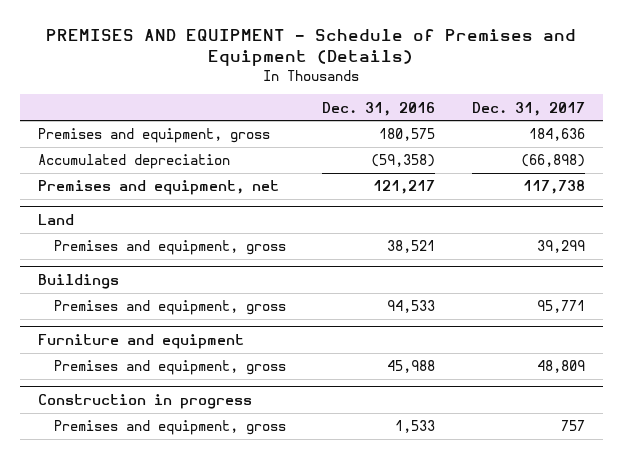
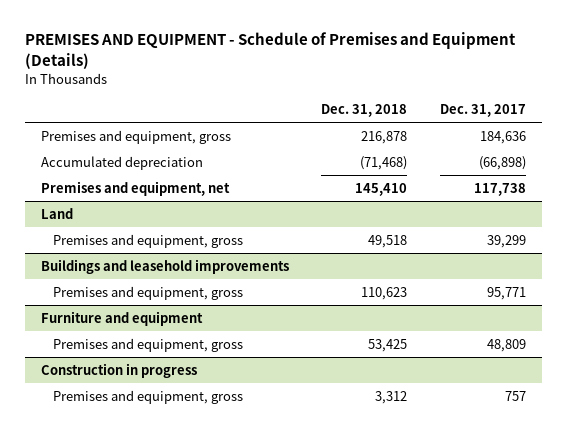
- | Dec. 31, 2016 | Dec. 31, 2017
+ | Dec. 31, 2018 | Dec. 31, 2017
- Buildings
+ Buildings and leasehold improvements

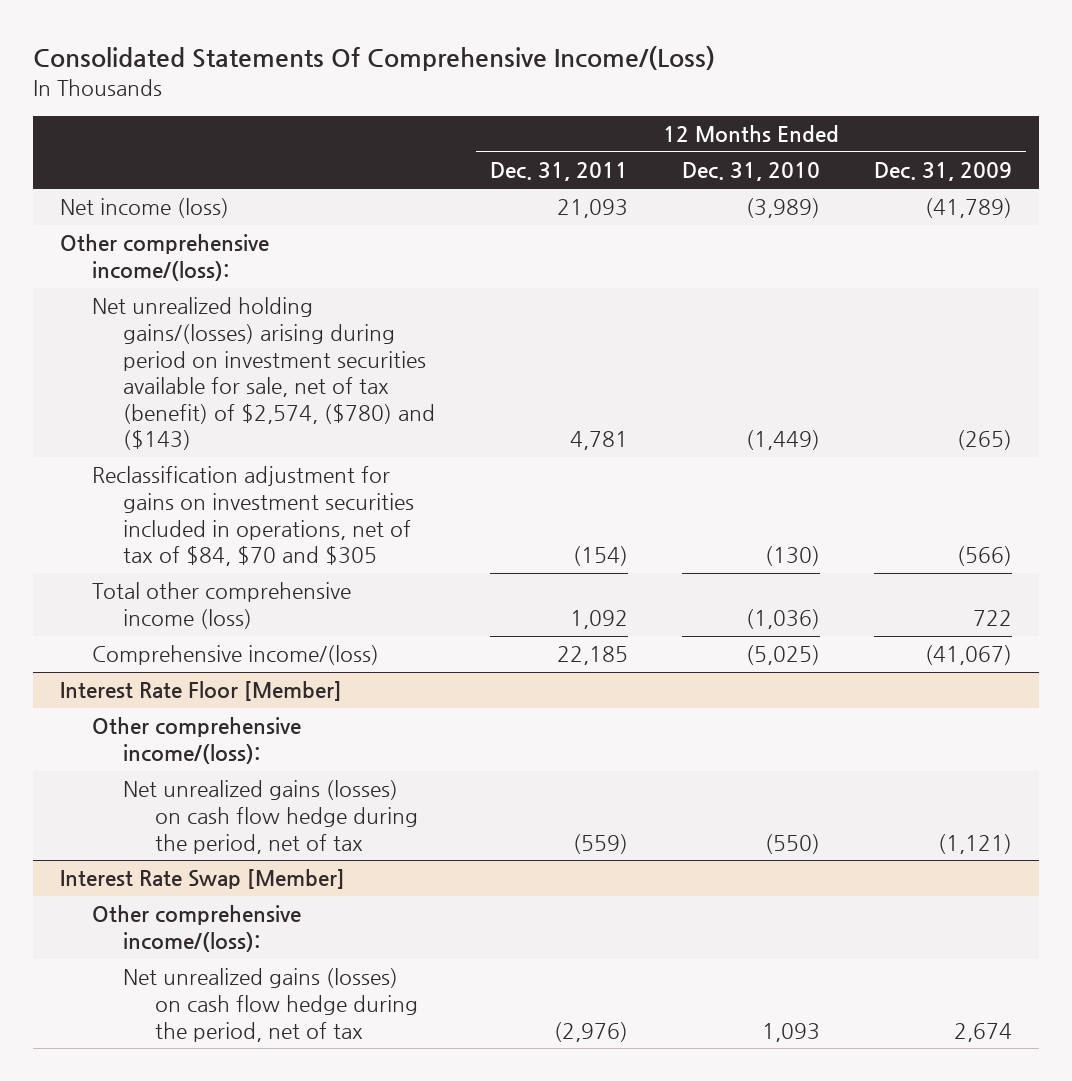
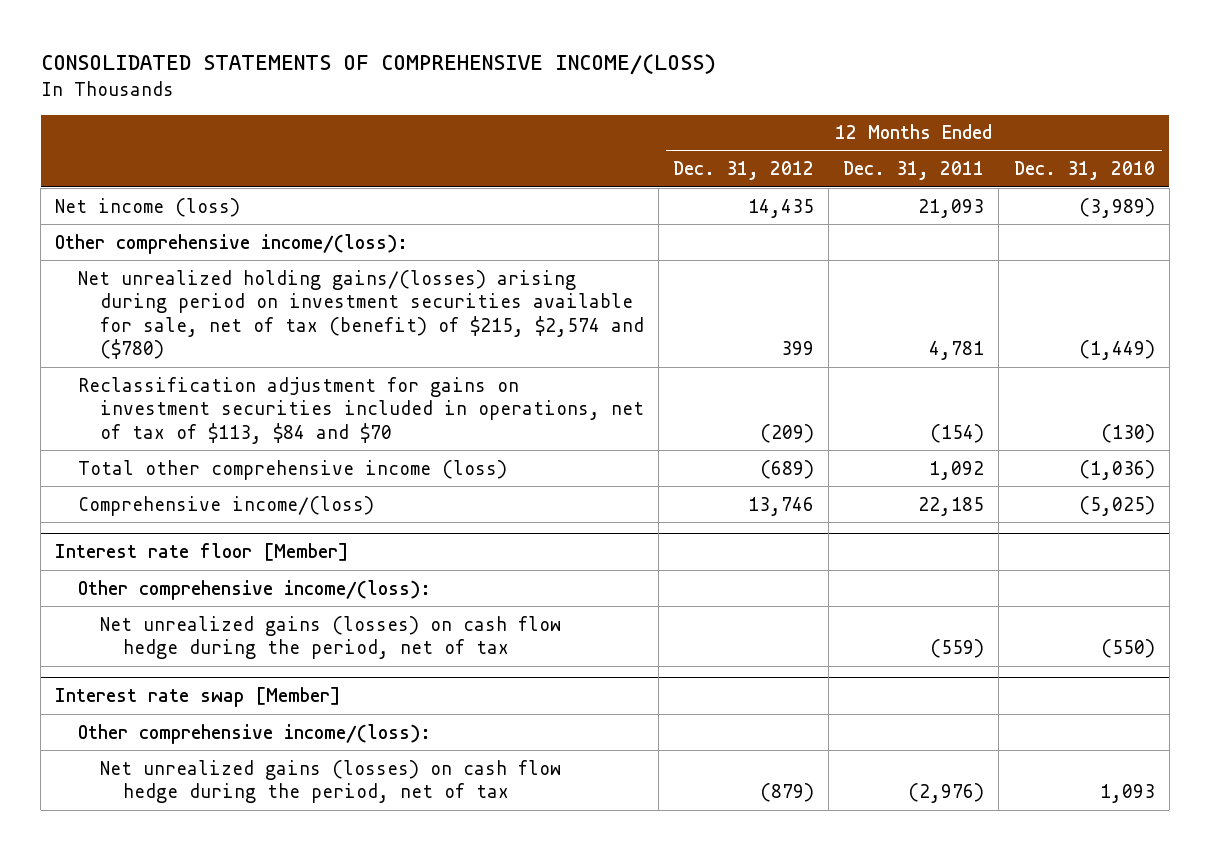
- Consolidated Statements Of Comprehensive Income/(Loss)
+ CONSOLIDATED STATEMENTS OF COMPREHENSIVE INCOME/(LOSS)
- | 12 Months Ended Dec. 31, 2011 | 12 Months Ended Dec. 31, 2010 | 12 Months Ended Dec. 31, 2009
+ | 12 Months Ended Dec. 31, 2012 | 12 Months Ended Dec. 31, 2011 | 12 Months Ended Dec. 31, 2010
- Net unrealized holding gains/(losses) arising during period on investment securities available for sale, net of tax (benefit) of $2,574, ($780) and ($143) | 4,781 | (1,449) | (265)
- Reclassification adjustment for gains on investment securities included in operations, net of tax of $84, $70 and $305 | (154) | (130) | (566)
+ Net unrealized holding gains/(losses) arising during period on investment securities available for sale, net of tax (benefit) of $215, $2,574 and ($780) | 399 | 4,781 | (1,449)
+ Reclassification adjustment for gains on investment securities included in operations, net of tax of $113, $84 and $70 | (209) | (154) | (130)
- Interest Rate Floor [Member]
+ Interest rate floor [Member]
- Interest Rate Swap [Member]
+ Interest rate swap [Member]

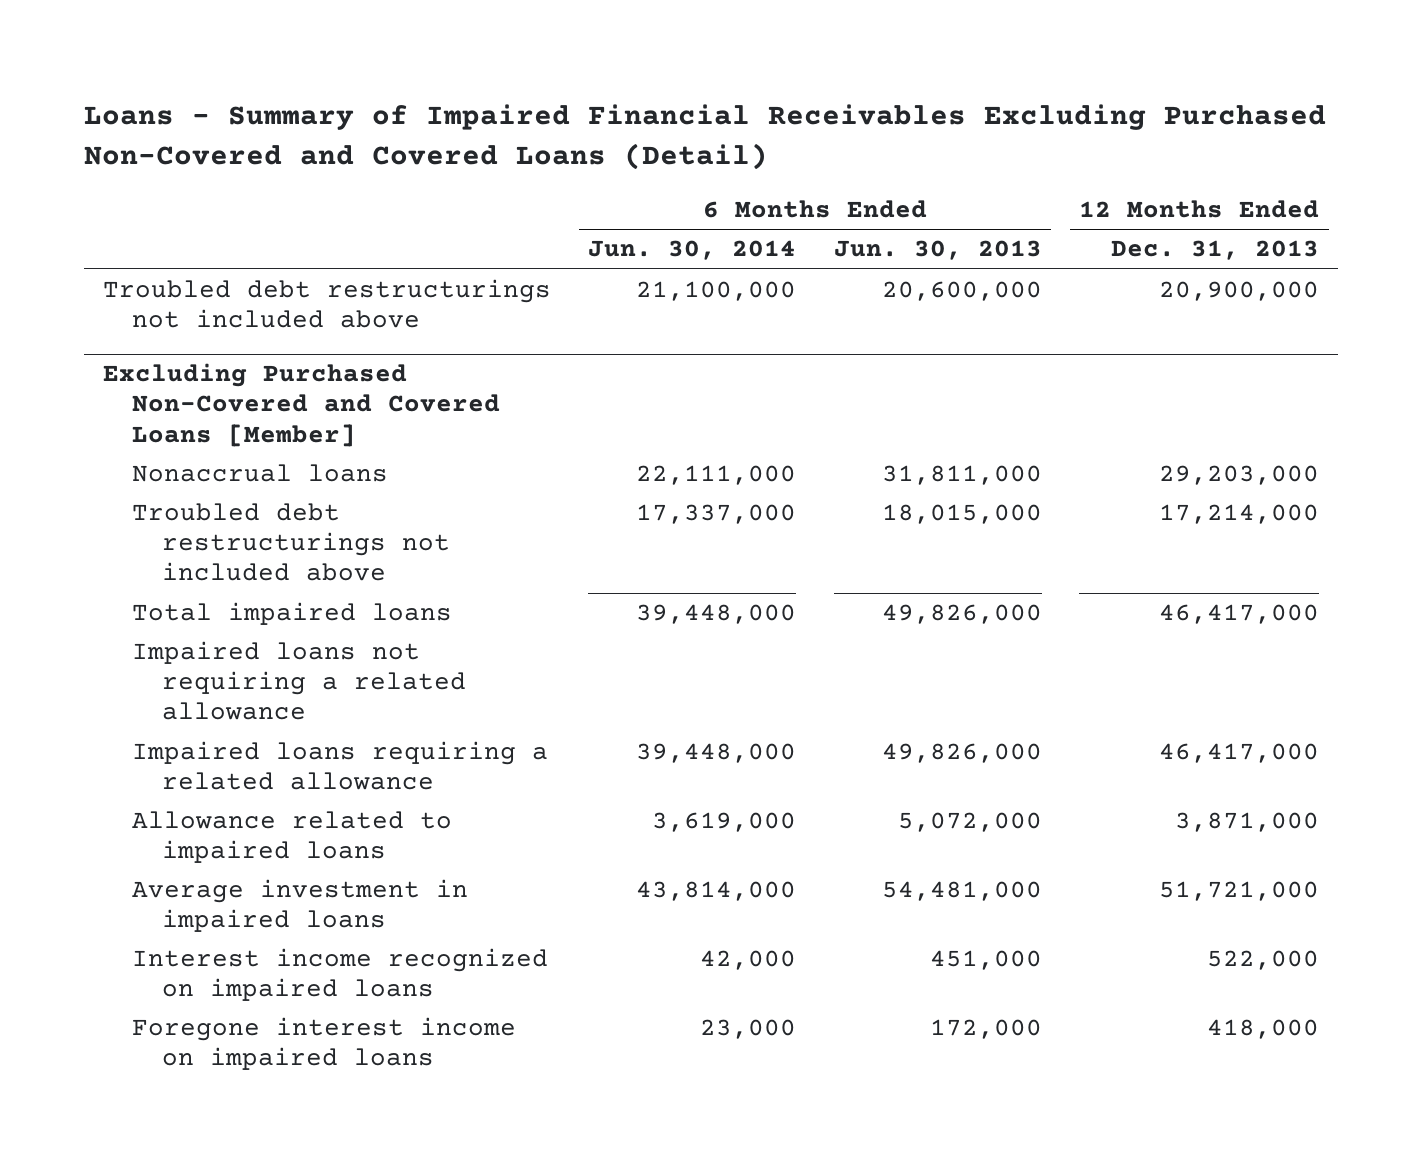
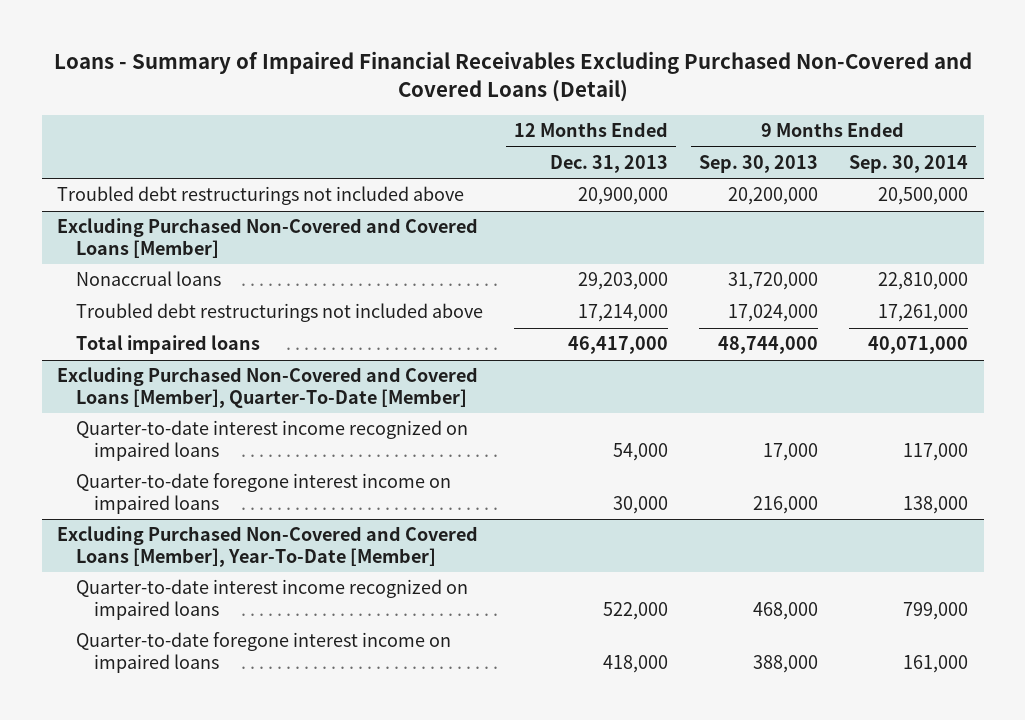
- | 6 Months Ended Jun. 30, 2014 | 6 Months Ended Jun. 30, 2013 | 12 Months Ended Dec. 31, 2013
+ | 12 Months Ended Dec. 31, 2013 | 9 Months Ended Sep. 30, 2013 | 9 Months Ended Sep. 30, 2014
@ Excluding Purchased Non-Covered and Covered Loans [Member]
- Impaired loans not requiring a related allowance
- Impaired loans requiring a related allowance | 39,448,000 | 49,826,000 | 46,417,000
- Allowance related to impaired loans | 3,619,000 | 5,072,000 | 3,871,000
- Average investment in impaired loans | 43,814,000 | 54,481,000 | 51,721,000
- Interest income recognized on impaired loans | 42,000 | 451,000 | 522,000
- Foregone interest income on impaired loans | 23,000 | 172,000 | 418,000
+ Excluding Purchased Non-Covered and Covered Loans [Member], Quarter-To-Date [Member]
+ Quarter-to-date interest income recognized on impaired loans | 54,000 | 17,000 | 117,000
+ Quarter-to-date foregone interest income on impaired loans | 30,000 | 216,000 | 138,000
+ Excluding Purchased Non-Covered and Covered Loans [Member], Year-To-Date [Member]
+ Quarter-to-date interest income recognized on impaired loans | 522,000 | 468,000 | 799,000
+ Quarter-to-date foregone interest income on impaired loans | 418,000 | 388,000 | 161,000

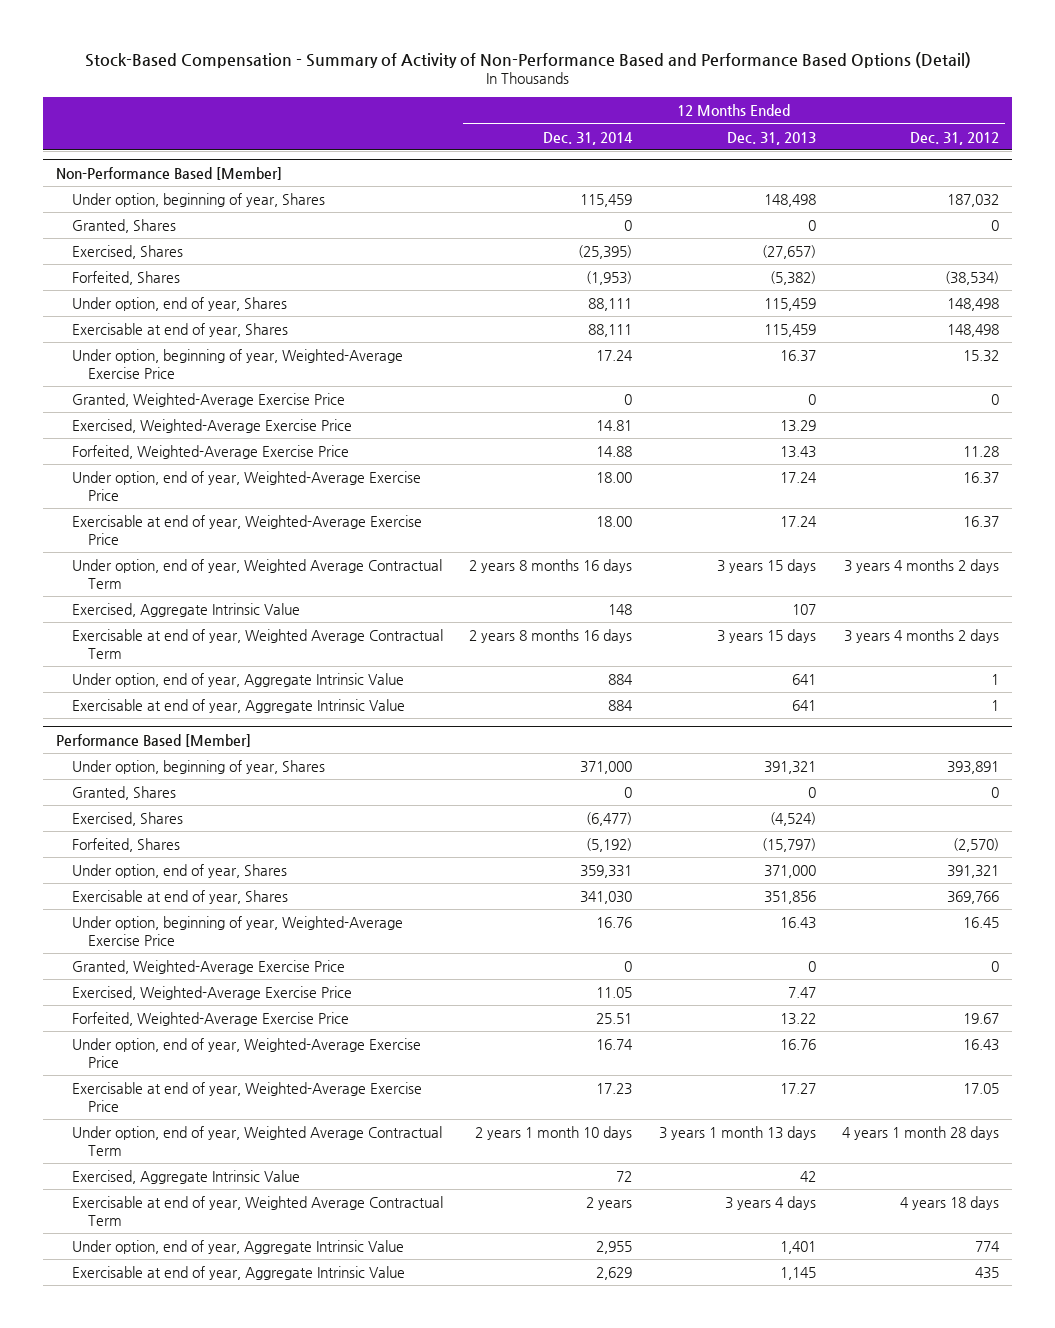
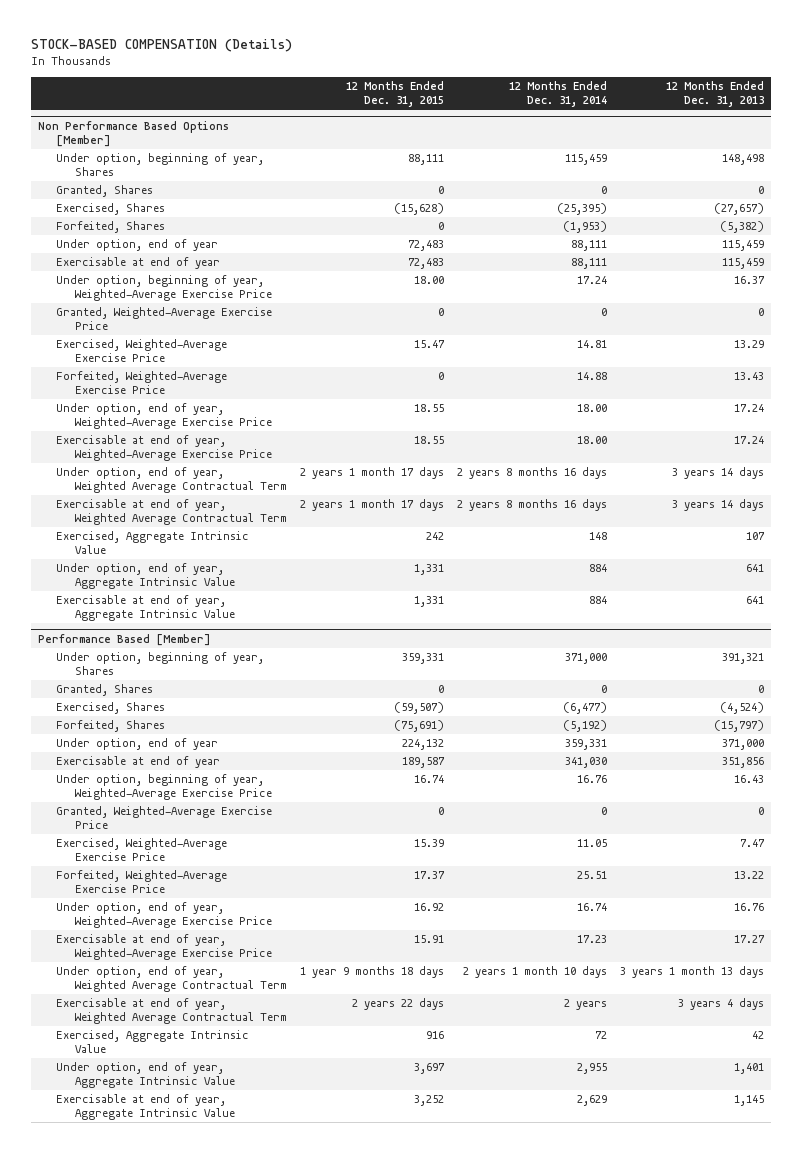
- Stock-Based Compensation - Summary of Activity of Non-Performance Based and Performance Based Options (Detail)
+ STOCK-BASED COMPENSATION (Details)
- | 12 Months Ended Dec. 31, 2014 | 12 Months Ended Dec. 31, 2013 | 12 Months Ended Dec. 31, 2012
+ | 12 Months Ended Dec. 31, 2015 | 12 Months Ended Dec. 31, 2014 | 12 Months Ended Dec. 31, 2013
- Non-Performance Based [Member]
+ Non Performance Based Options [Member]
- Under option, end of year, Shares | 88,111 | 115,459 | 148,498
- Exercisable at end of year, Shares | 88,111 | 115,459 | 148,498
+ Under option, end of year | 72,483 | 88,111 | 115,459
+ Exercisable at end of year | 72,483 | 88,111 | 115,459
- Under option, end of year, Weighted Average Contractual Term | 2 years 8 months 16 days | 3 years 15 days | 3 years 4 months 2 days
+ Under option, end of year, Weighted Average Contractual Term | 2 years 1 month 17 days | 2 years 8 months 16 days | 3 years 14 days
+ Exercisable at end of year, Weighted Average Contractual Term | 2 years 1 month 17 days | 2 years 8 months 16 days | 3 years 14 days
- Exercisable at end of year, Weighted Average Contractual Term | 2 years 8 months 16 days | 3 years 15 days | 3 years 4 months 2 days
@ Performance Based [Member]
- Under option, end of year, Shares | 359,331 | 371,000 | 391,321
- Exercisable at end of year, Shares | 341,030 | 351,856 | 369,766
+ Under option, end of year | 224,132 | 359,331 | 371,000
+ Exercisable at end of year | 189,587 | 341,030 | 351,856
moved down: Exercised, Aggregate Intrinsic Value | 916 | 72 | 42

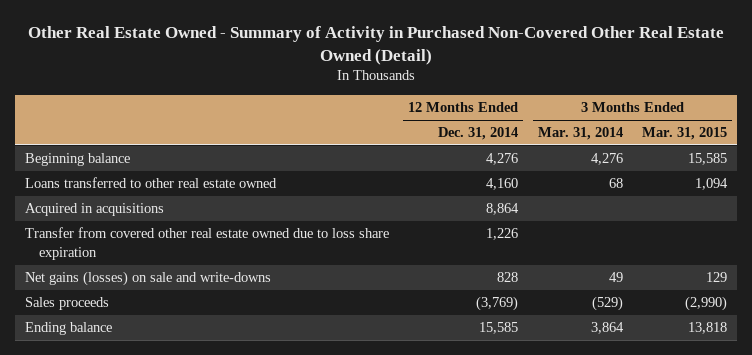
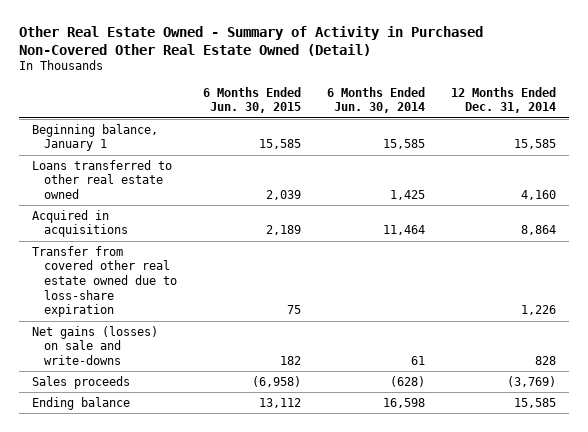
- | 12 Months Ended Dec. 31, 2014 | 3 Months Ended Mar. 31, 2014 | 3 Months Ended Mar. 31, 2015
+ | 6 Months Ended Jun. 30, 2015 | 6 Months Ended Jun. 30, 2014 | 12 Months Ended Dec. 31, 2014
- Beginning balance | 4,276 | 4,276 | 15,585
+ Beginning balance, January 1 | 15,585 | 15,585 | 15,585
- Transfer from covered other real estate owned due to loss share expiration | 1,226 | |
+ Transfer from covered other real estate owned due to loss-share expiration | 75 | | 1,226

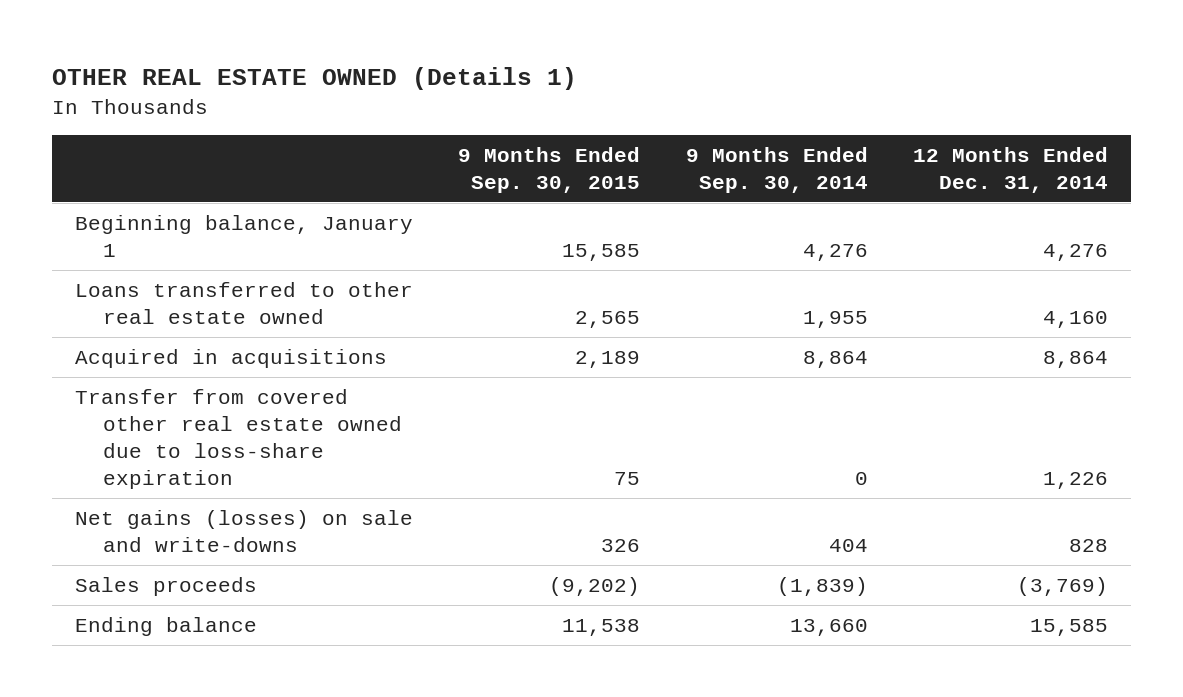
- Other Real Estate Owned - Summary of Activity in Purchased Non-Covered Other Real Estate Owned (Detail)
+ OTHER REAL ESTATE OWNED (Details 1)
- | 6 Months Ended Jun. 30, 2015 | 6 Months Ended Jun. 30, 2014 | 12 Months Ended Dec. 31, 2014
+ | 9 Months Ended Sep. 30, 2015 | 9 Months Ended Sep. 30, 2014 | 12 Months Ended Dec. 31, 2014
- Beginning balance, January 1 | 15,585 | 15,585 | 15,585
+ Beginning balance, January 1 | 15,585 | 4,276 | 4,276

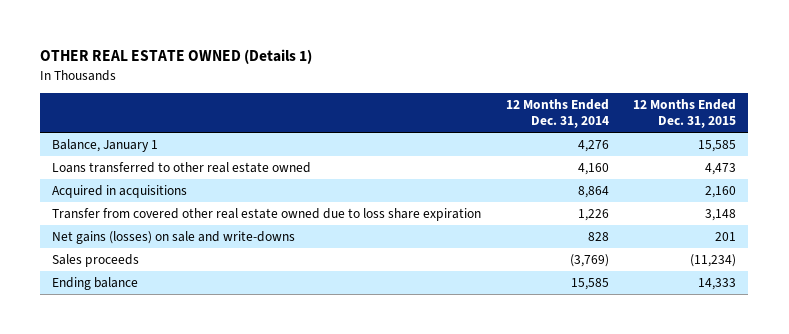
- | 9 Months Ended Sep. 30, 2015 | 9 Months Ended Sep. 30, 2014 | 12 Months Ended Dec. 31, 2014
+ | 12 Months Ended Dec. 31, 2014 | 12 Months Ended Dec. 31, 2015
- Beginning balance, January 1 | 15,585 | 4,276 | 4,276
+ Balance, January 1 | 4,276 | 15,585
- Transfer from covered other real estate owned due to loss-share expiration | 75 | 0 | 1,226
+ Transfer from covered other real estate owned due to loss share expiration | 1,226 | 3,148

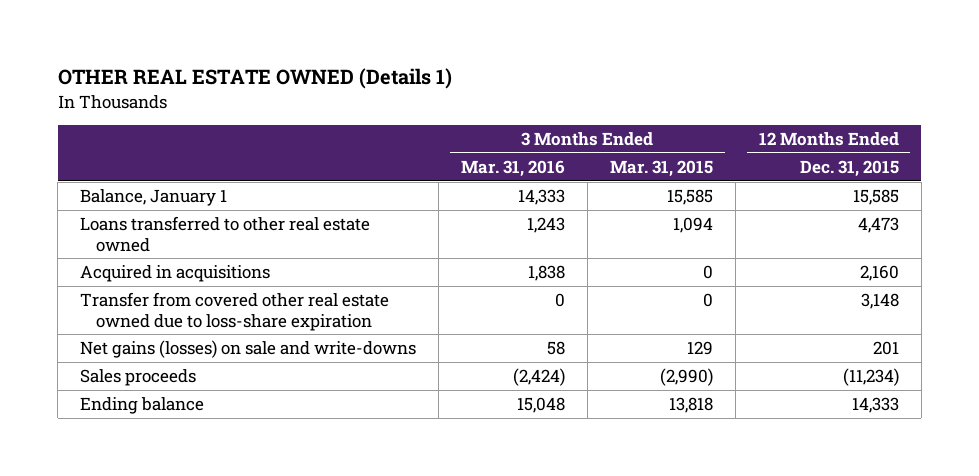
- | 12 Months Ended Dec. 31, 2014 | 12 Months Ended Dec. 31, 2015
+ | 3 Months Ended Mar. 31, 2016 | 3 Months Ended Mar. 31, 2015 | 12 Months Ended Dec. 31, 2015
- Transfer from covered other real estate owned due to loss share expiration | 1,226 | 3,148
+ Transfer from covered other real estate owned due to loss-share expiration | 0 | 0 | 3,148

